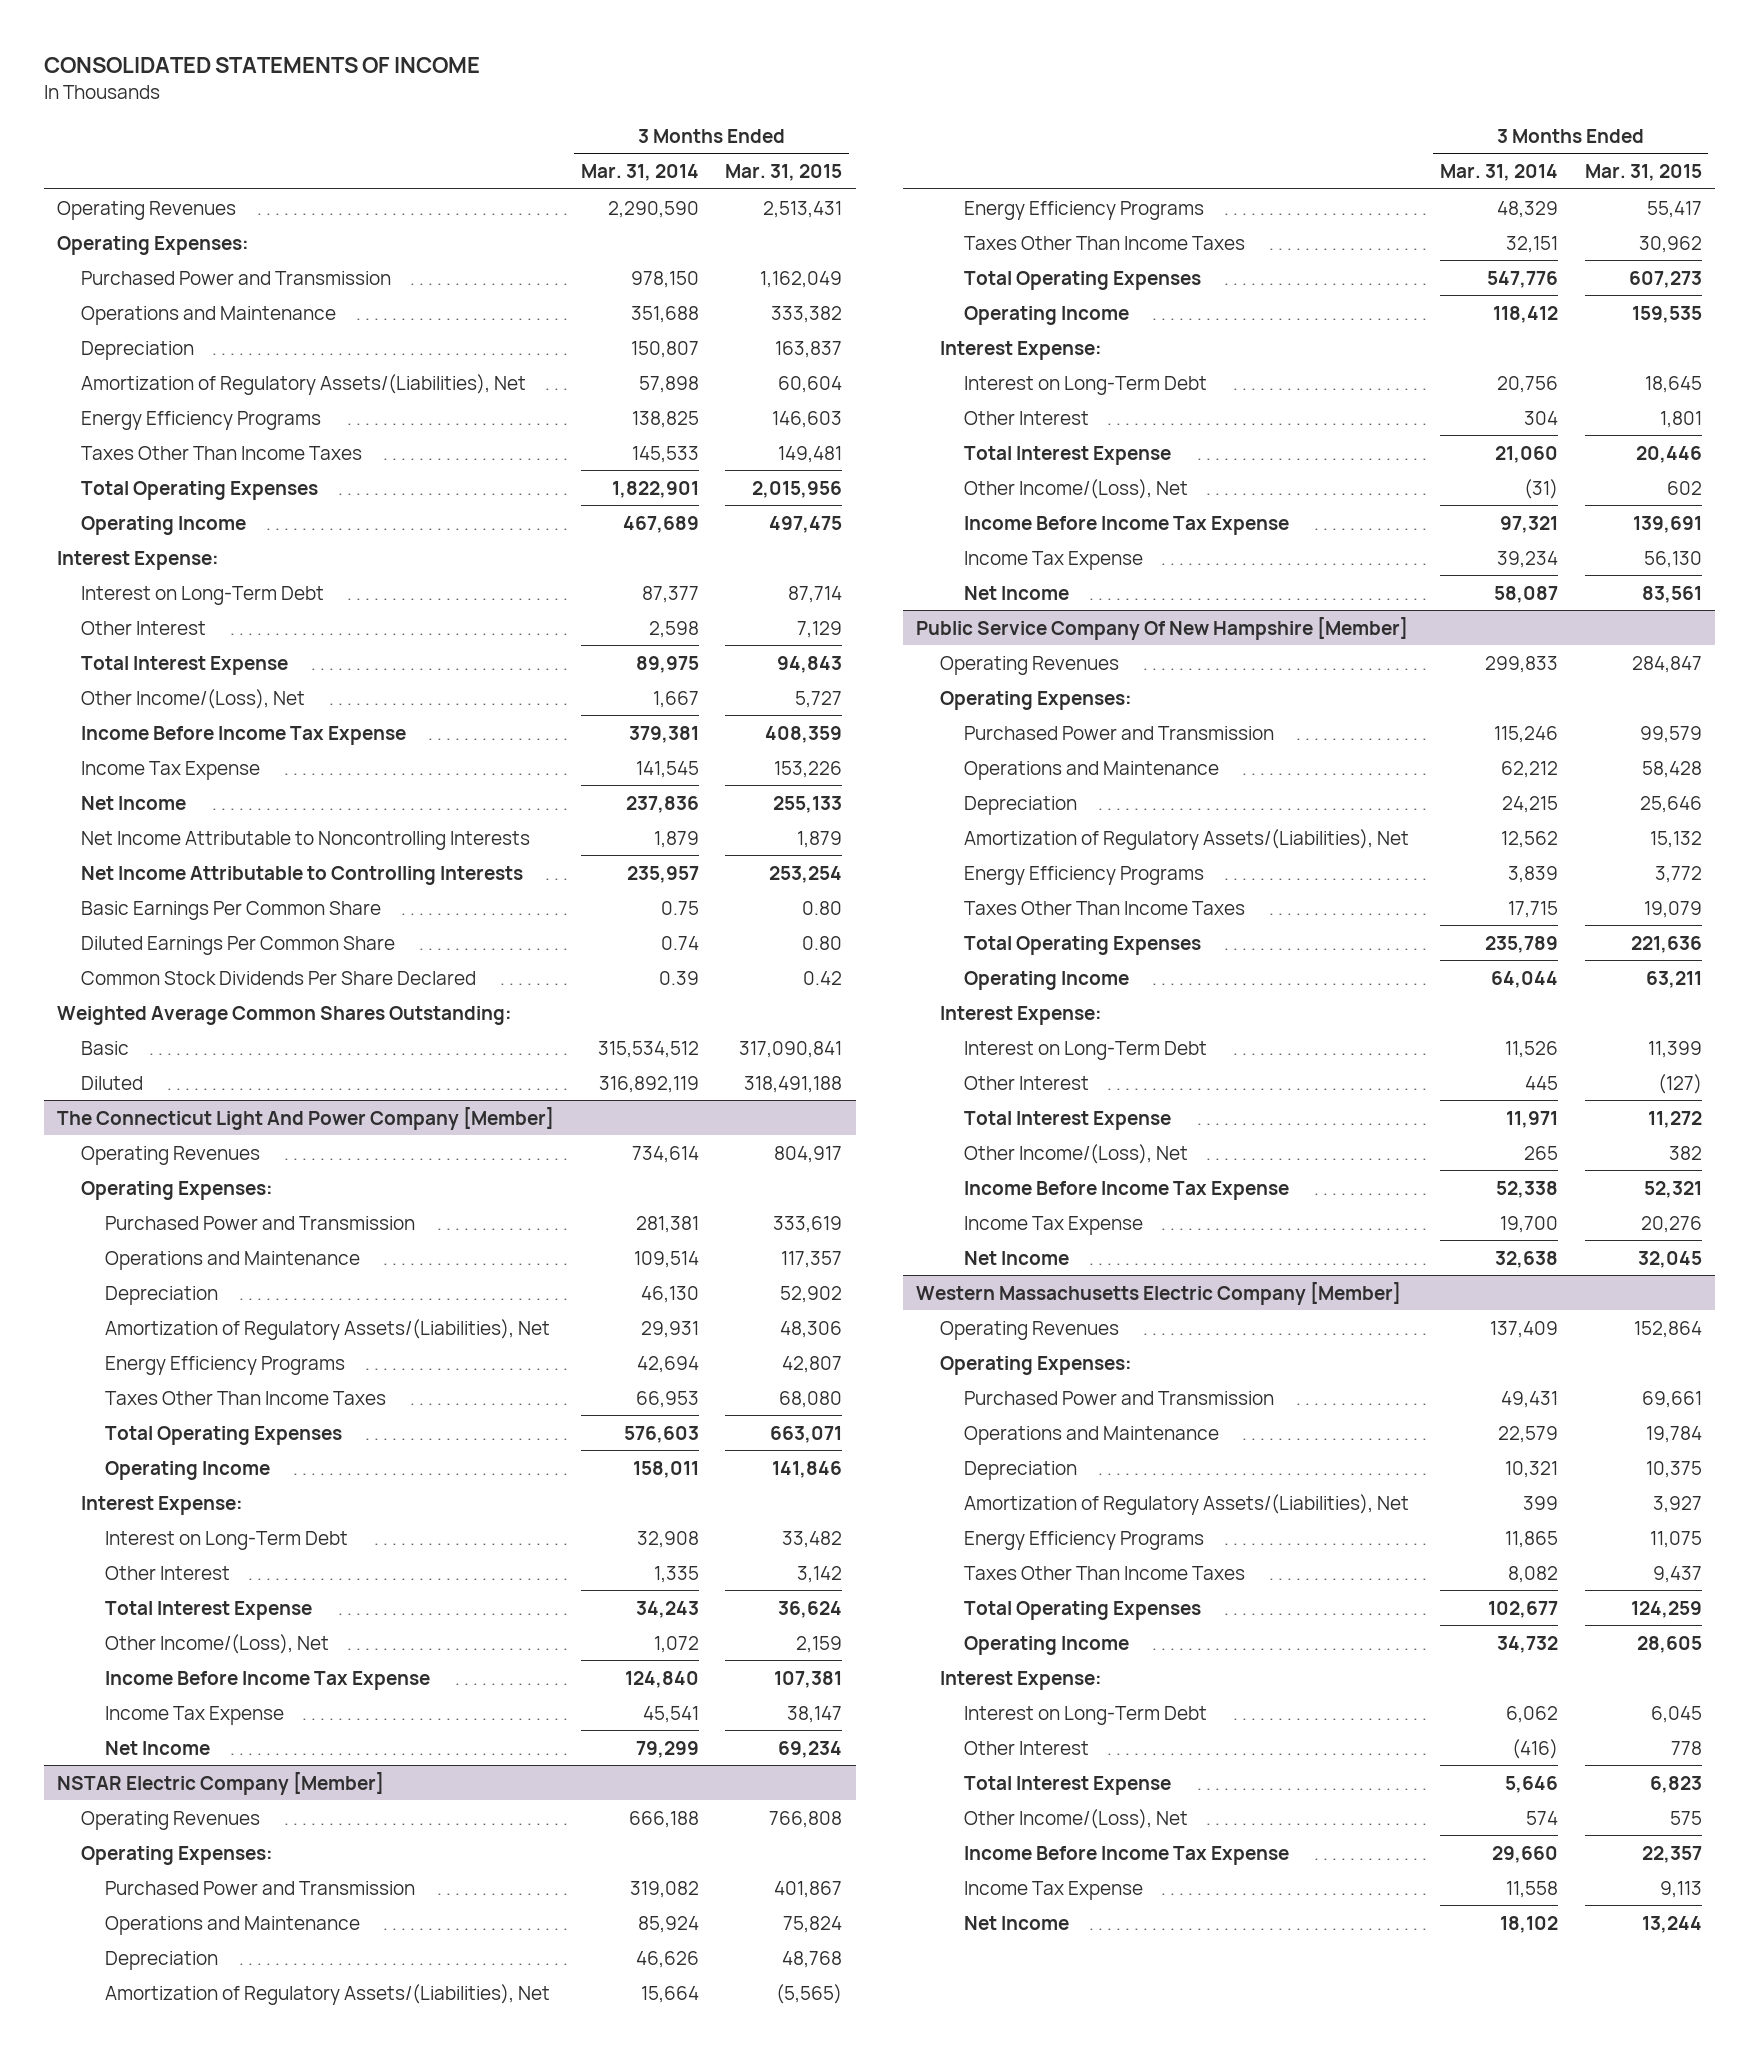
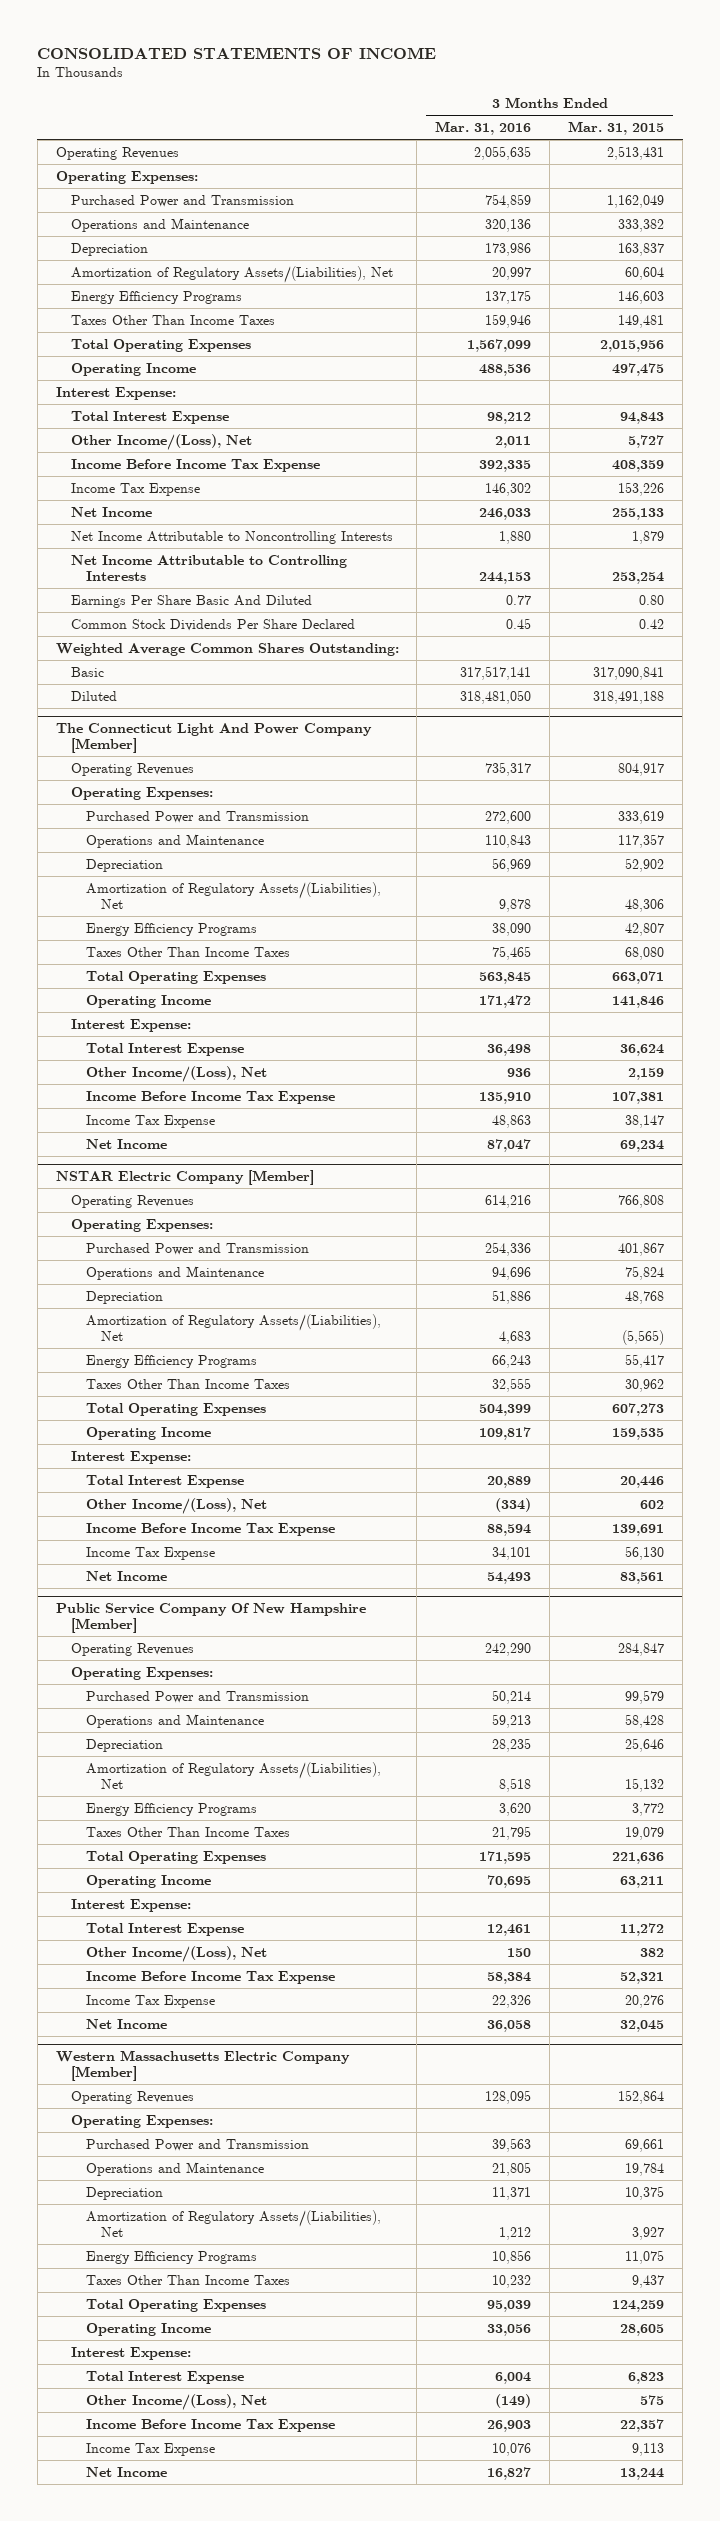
- | 3 Months Ended Mar. 31, 2014 | 3 Months Ended Mar. 31, 2015
+ | 3 Months Ended Mar. 31, 2016 | 3 Months Ended Mar. 31, 2015
- Interest on Long-Term Debt | 87,377 | 87,714
- Other Interest | 2,598 | 7,129
- Basic Earnings Per Common Share | 0.75 | 0.80
- Diluted Earnings Per Common Share | 0.74 | 0.80
+ Earnings Per Share Basic And Diluted | 0.77 | 0.80
@ The Connecticut Light And Power Company [Member]
- Interest on Long-Term Debt | 32,908 | 33,482
- Other Interest | 1,335 | 3,142
@ NSTAR Electric Company [Member]
- Interest on Long-Term Debt | 20,756 | 18,645
- Other Interest | 304 | 1,801
@ Public Service Company Of New Hampshire [Member]
- Interest on Long-Term Debt | 11,526 | 11,399
- Other Interest | 445 | (127)
@ Western Massachusetts Electric Company [Member]
- Interest on Long-Term Debt | 6,062 | 6,045
- Other Interest | (416) | 778

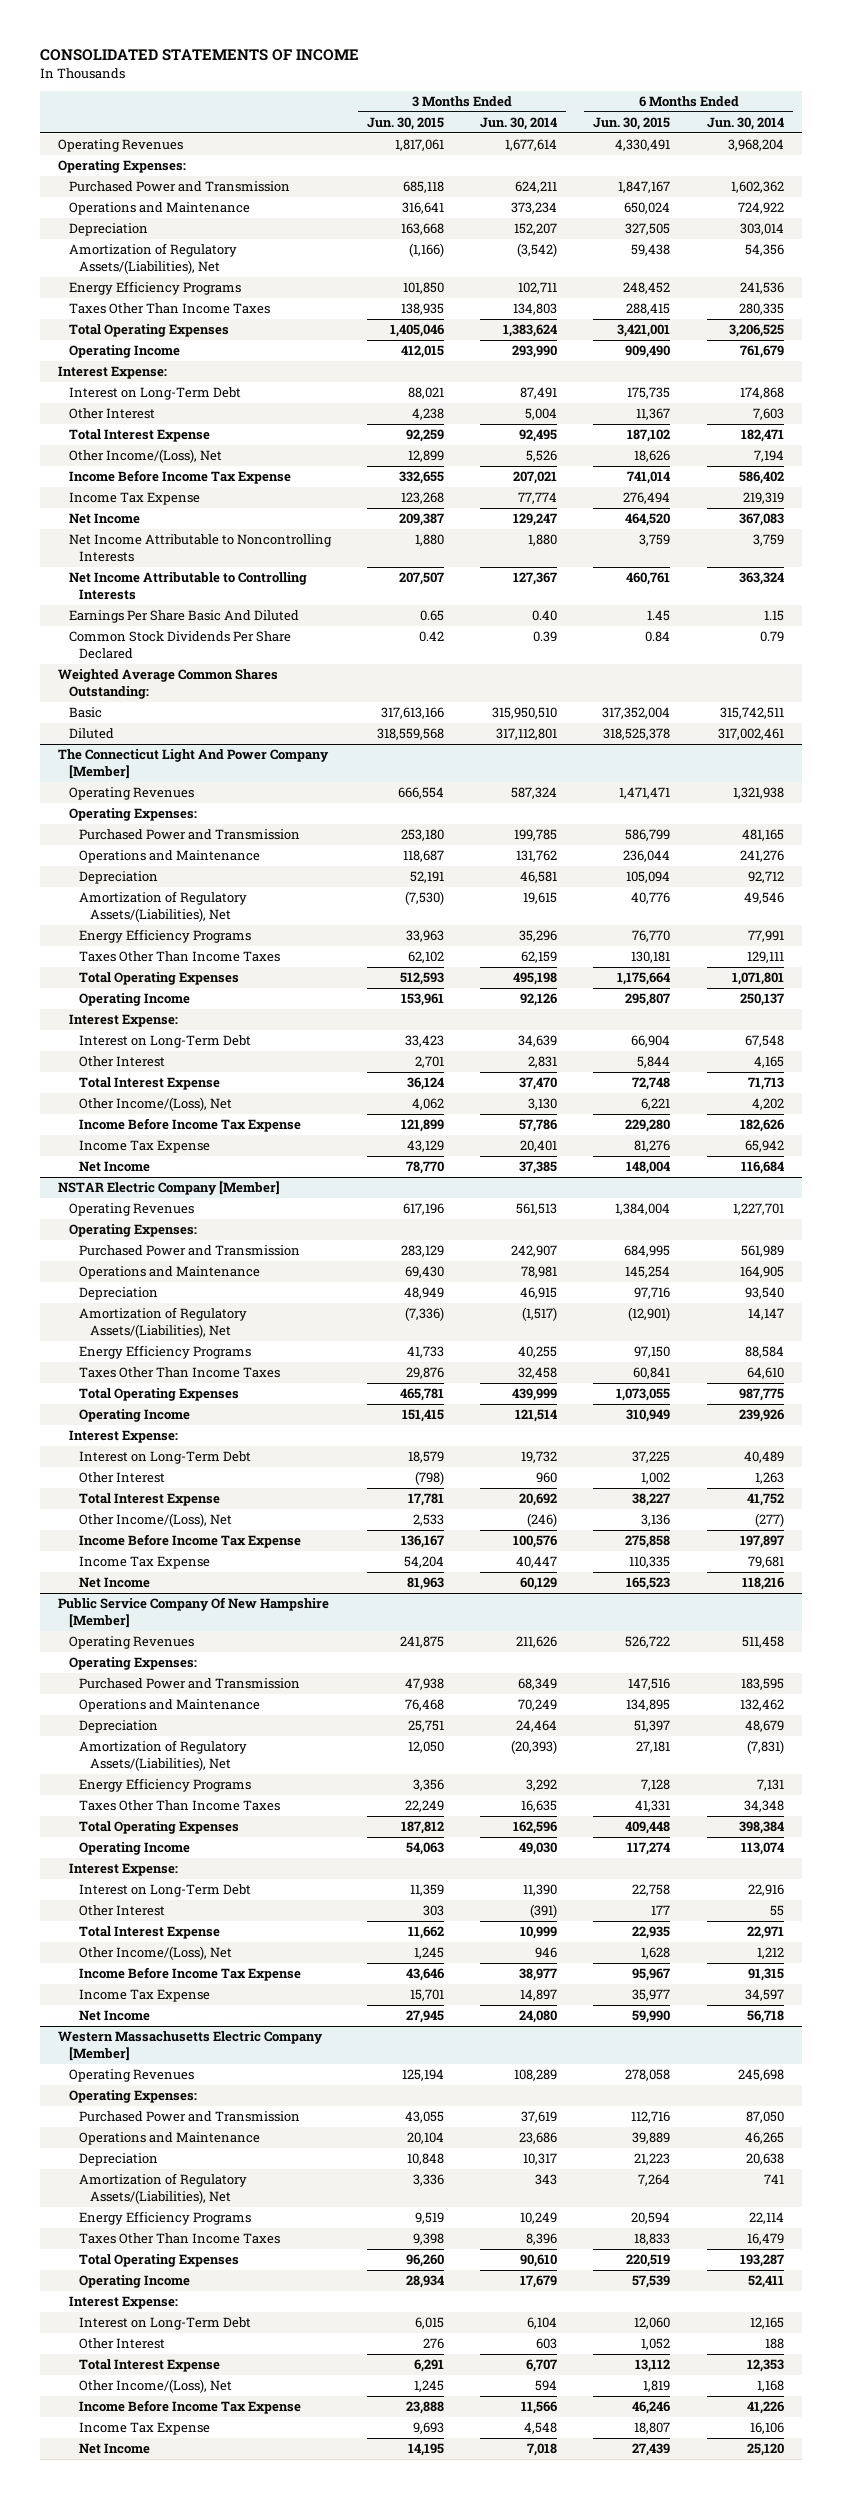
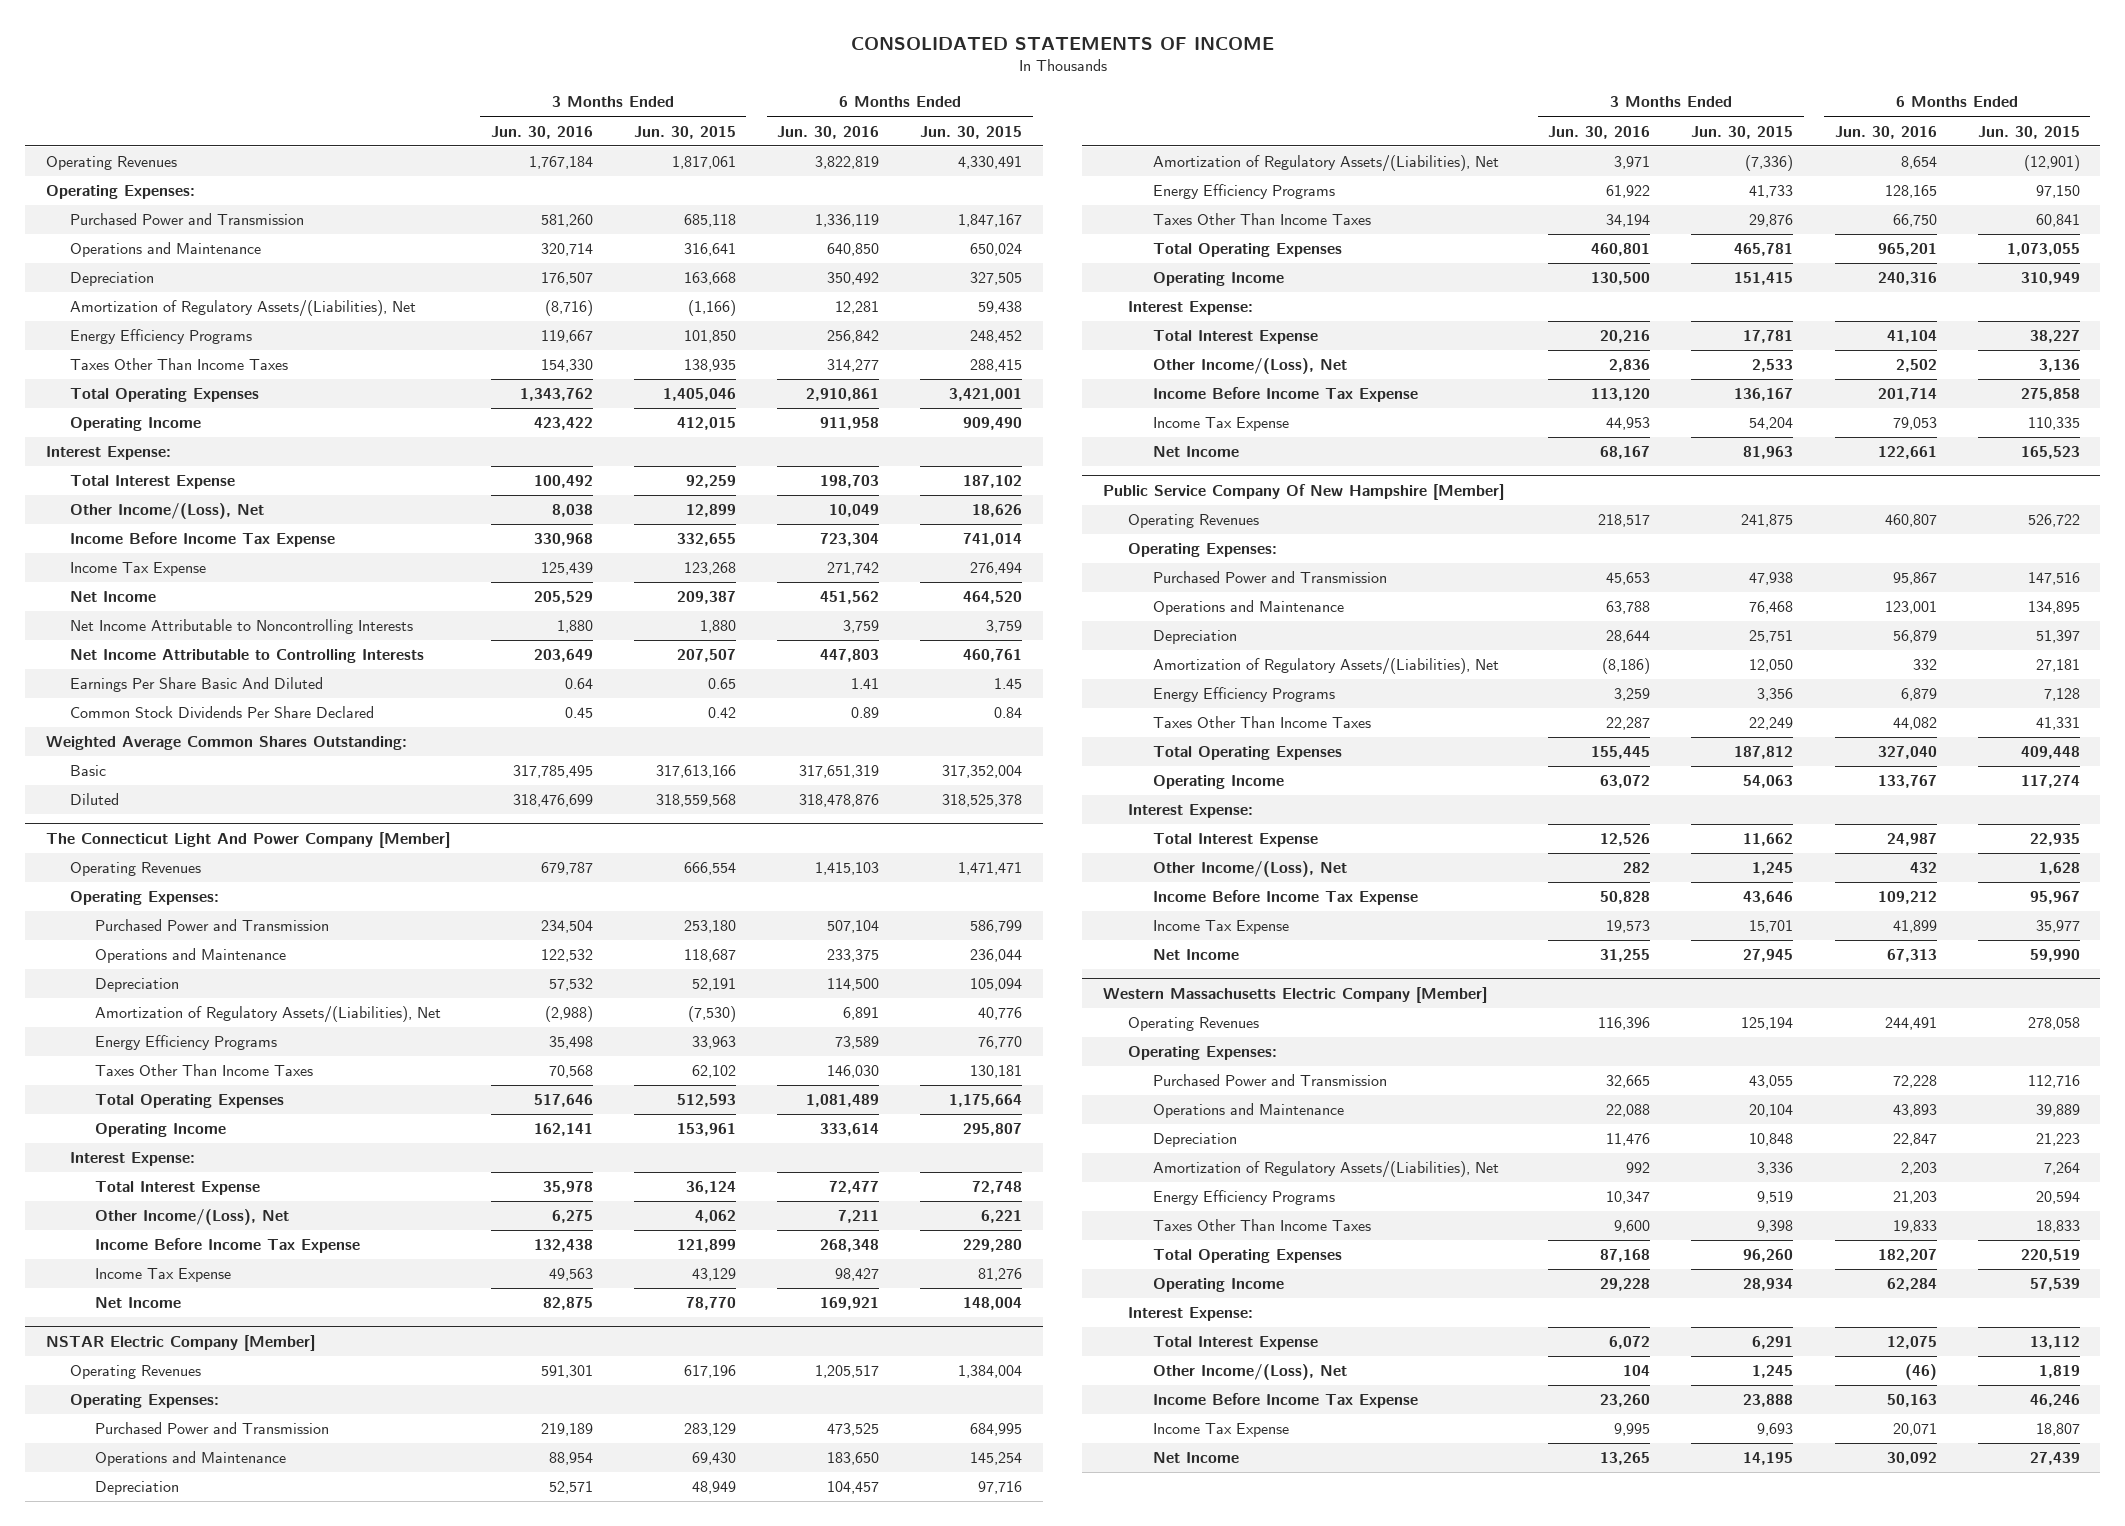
- | 3 Months Ended Jun. 30, 2015 | 3 Months Ended Jun. 30, 2014 | 6 Months Ended Jun. 30, 2015 | 6 Months Ended Jun. 30, 2014
+ | 3 Months Ended Jun. 30, 2016 | 3 Months Ended Jun. 30, 2015 | 6 Months Ended Jun. 30, 2016 | 6 Months Ended Jun. 30, 2015
- Interest on Long-Term Debt | 88,021 | 87,491 | 175,735 | 174,868
- Other Interest | 4,238 | 5,004 | 11,367 | 7,603
@ The Connecticut Light And Power Company [Member]
- Interest on Long-Term Debt | 33,423 | 34,639 | 66,904 | 67,548
- Other Interest | 2,701 | 2,831 | 5,844 | 4,165
@ NSTAR Electric Company [Member]
- Interest on Long-Term Debt | 18,579 | 19,732 | 37,225 | 40,489
- Other Interest | (798) | 960 | 1,002 | 1,263
@ Public Service Company Of New Hampshire [Member]
- Interest on Long-Term Debt | 11,359 | 11,390 | 22,758 | 22,916
- Other Interest | 303 | (391) | 177 | 55
@ Western Massachusetts Electric Company [Member]
- Interest on Long-Term Debt | 6,015 | 6,104 | 12,060 | 12,165
- Other Interest | 276 | 603 | 1,052 | 188

